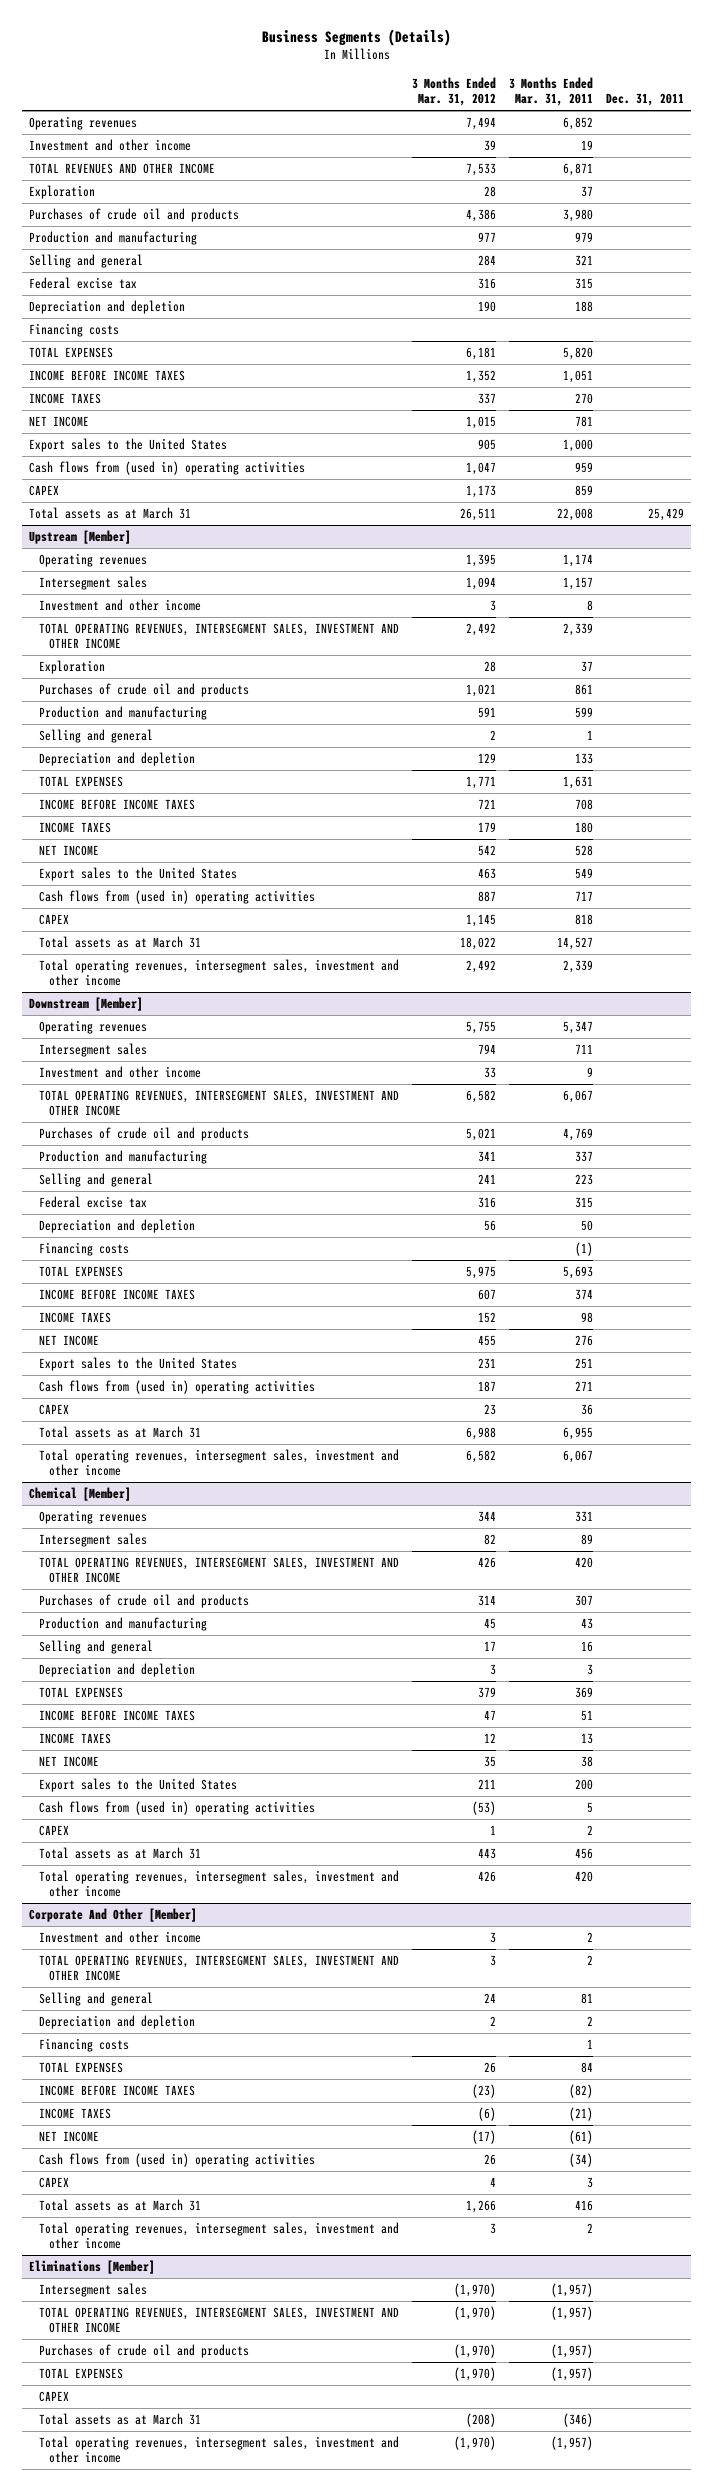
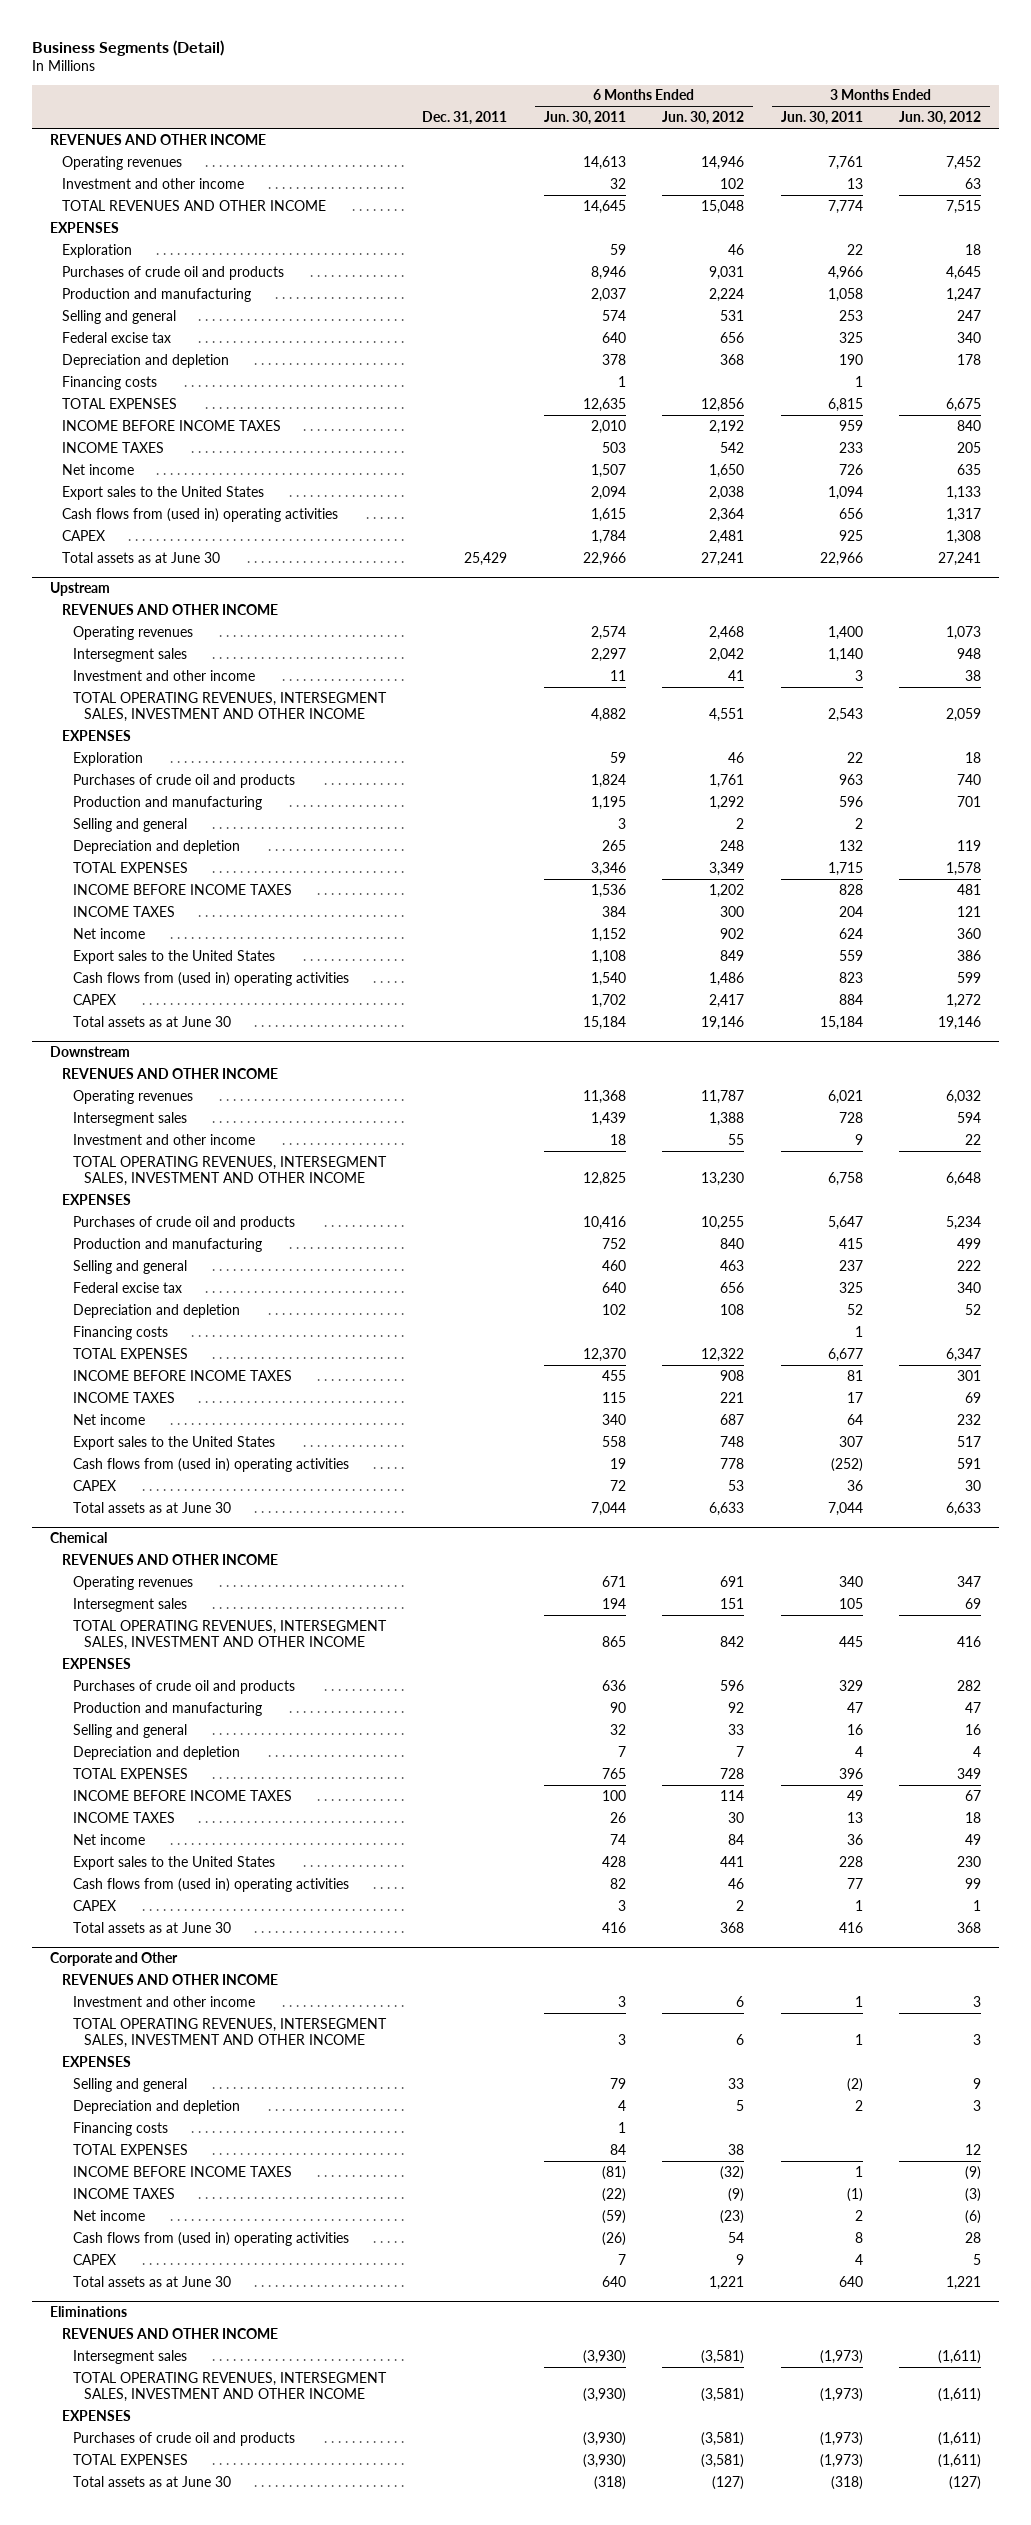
- Business Segments (Details)
+ Business Segments (Detail)
- | 3 Months Ended Mar. 31, 2012 | 3 Months Ended Mar. 31, 2011 | Dec. 31, 2011
+ | Dec. 31, 2011 | 6 Months Ended Jun. 30, 2011 | 6 Months Ended Jun. 30, 2012 | 3 Months Ended Jun. 30, 2011 | 3 Months Ended Jun. 30, 2012
+ REVENUES AND OTHER INCOME
+ EXPENSES
- NET INCOME | 1,015 | 781 |
+ Net income | | 1,507 | 1,650 | 726 | 635
- Total assets as at March 31 | 26,511 | 22,008 | 25,429
- Upstream [Member]
+ Total assets as at June 30 | 25,429 | 22,966 | 27,241 | 22,966 | 27,241
+ Upstream
+ REVENUES AND OTHER INCOME
+ EXPENSES
- NET INCOME | 542 | 528 |
+ Net income | | 1,152 | 902 | 624 | 360
- Total assets as at March 31 | 18,022 | 14,527 |
- Total operating revenues, intersegment sales, investment and other income | 2,492 | 2,339 |
- Downstream [Member]
+ Total assets as at June 30 | | 15,184 | 19,146 | 15,184 | 19,146
+ Downstream
+ REVENUES AND OTHER INCOME
+ EXPENSES
- NET INCOME | 455 | 276 |
+ Net income | | 340 | 687 | 64 | 232
- Total assets as at March 31 | 6,988 | 6,955 |
- Total operating revenues, intersegment sales, investment and other income | 6,582 | 6,067 |
- Chemical [Member]
+ Total assets as at June 30 | | 7,044 | 6,633 | 7,044 | 6,633
+ Chemical
+ REVENUES AND OTHER INCOME
+ EXPENSES
- NET INCOME | 35 | 38 |
+ Net income | | 74 | 84 | 36 | 49
- Total assets as at March 31 | 443 | 456 |
- Total operating revenues, intersegment sales, investment and other income | 426 | 420 |
- Corporate And Other [Member]
+ Total assets as at June 30 | | 416 | 368 | 416 | 368
+ Corporate and Other
+ REVENUES AND OTHER INCOME
+ EXPENSES
- NET INCOME | (17) | (61) |
+ Net income | | (59) | (23) | 2 | (6)
- Total assets as at March 31 | 1,266 | 416 |
- Total operating revenues, intersegment sales, investment and other income | 3 | 2 |
- Eliminations [Member]
+ Total assets as at June 30 | | 640 | 1,221 | 640 | 1,221
+ Eliminations
+ REVENUES AND OTHER INCOME
+ EXPENSES
- CAPEX
- Total assets as at March 31 | (208) | (346) |
- Total operating revenues, intersegment sales, investment and other income | (1,970) | (1,957) |
+ Total assets as at June 30 | | (318) | (127) | (318) | (127)

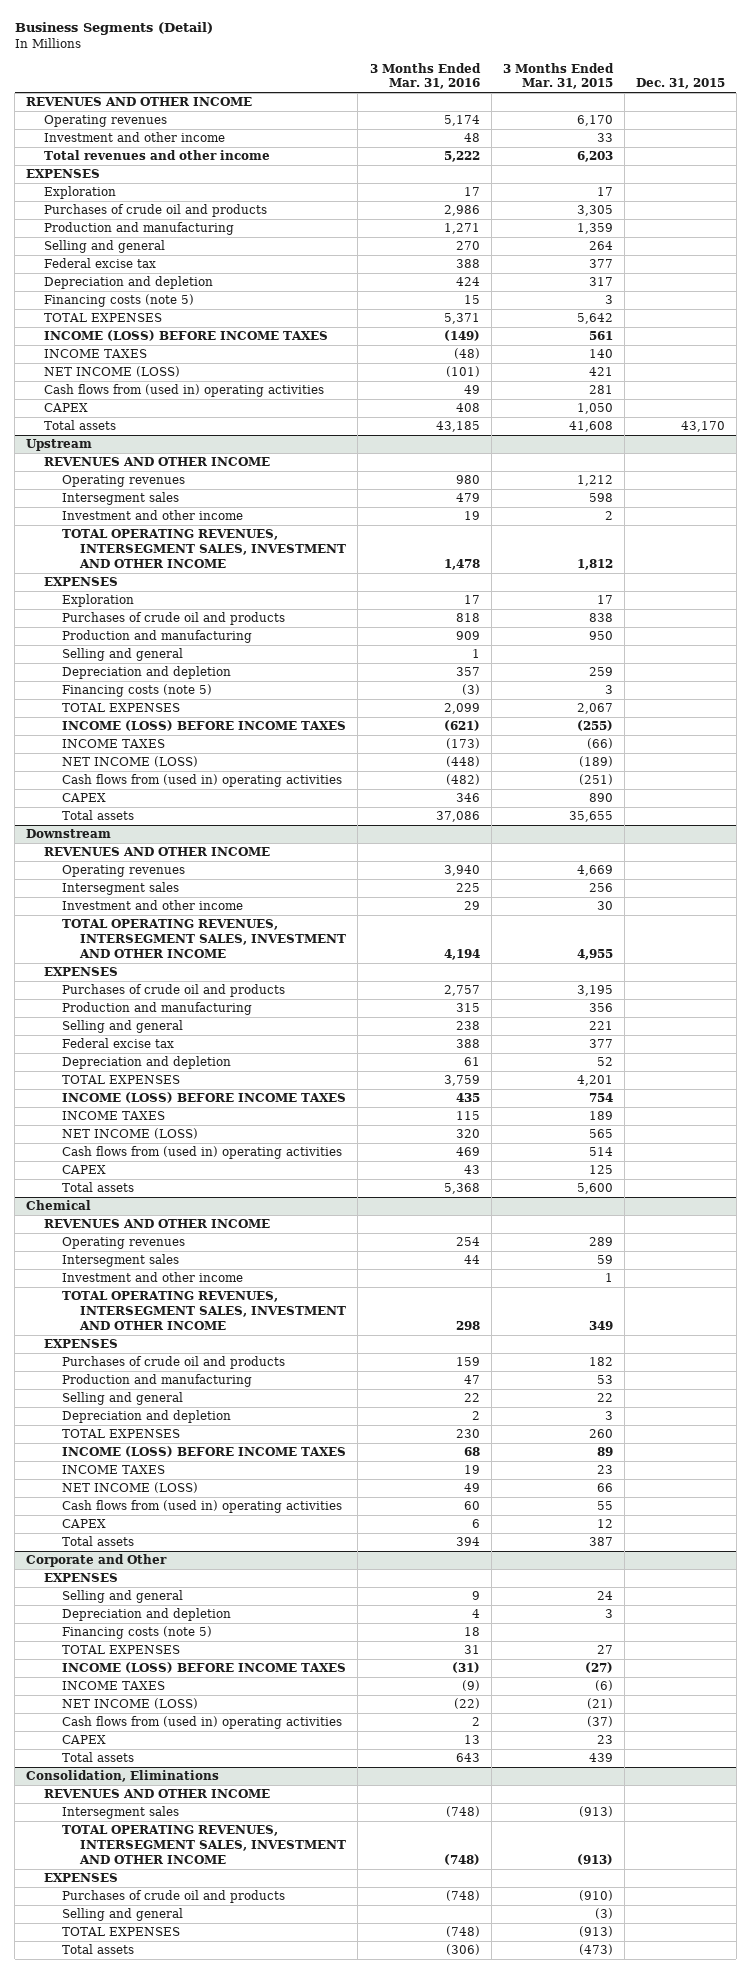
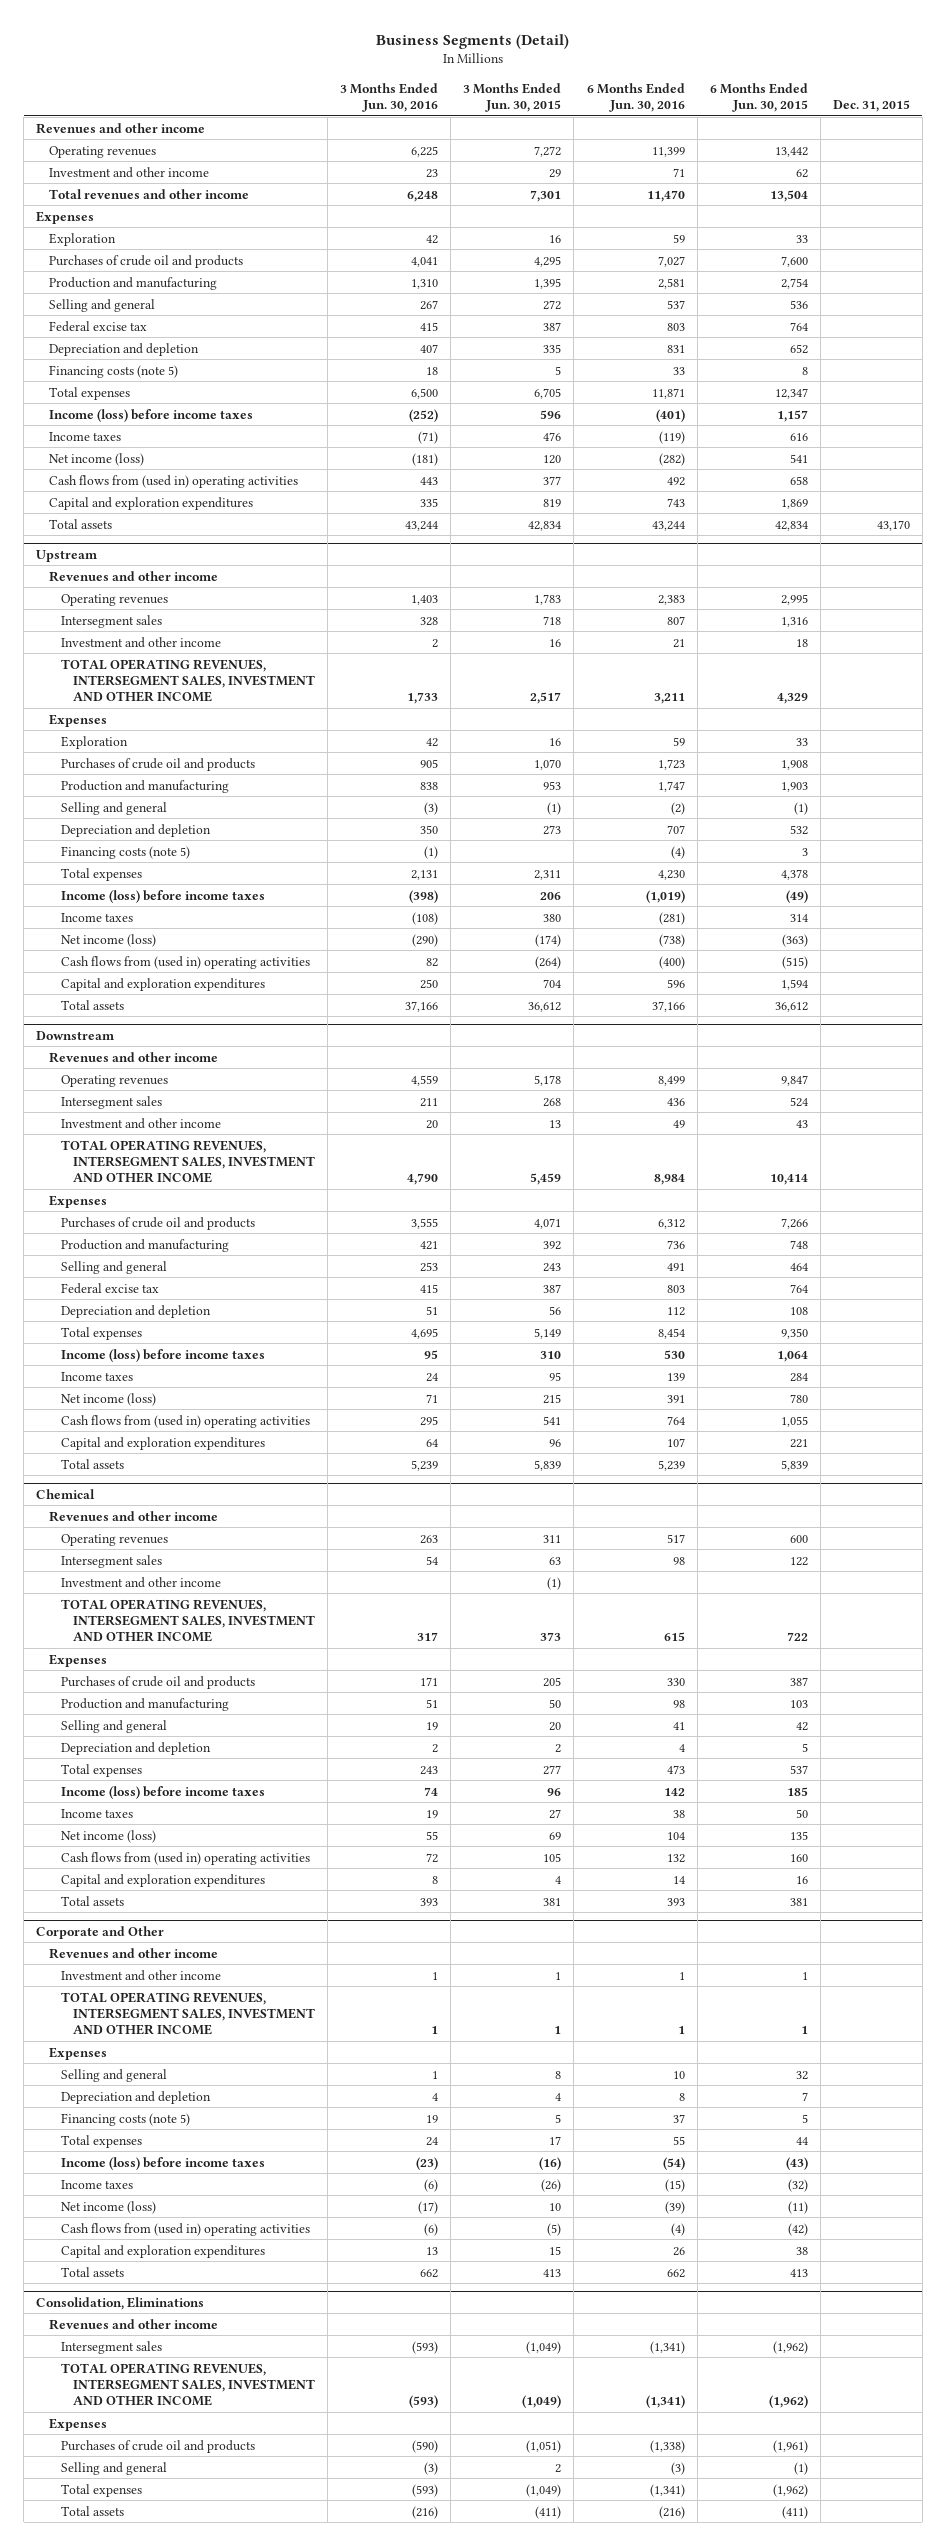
- | 3 Months Ended Mar. 31, 2016 | 3 Months Ended Mar. 31, 2015 | Dec. 31, 2015
+ | 3 Months Ended Jun. 30, 2016 | 3 Months Ended Jun. 30, 2015 | 6 Months Ended Jun. 30, 2016 | 6 Months Ended Jun. 30, 2015 | Dec. 31, 2015
- REVENUES AND OTHER INCOME
+ Revenues and other income
- EXPENSES
+ Expenses
- TOTAL EXPENSES | 5,371 | 5,642 |
- INCOME (LOSS) BEFORE INCOME TAXES | (149) | 561 |
- INCOME TAXES | (48) | 140 |
- NET INCOME (LOSS) | (101) | 421 |
+ Total expenses | 6,500 | 6,705 | 11,871 | 12,347 |
+ Income (loss) before income taxes | (252) | 596 | (401) | 1,157 |
+ Income taxes | (71) | 476 | (119) | 616 |
+ Net income (loss) | (181) | 120 | (282) | 541 |
- CAPEX | 408 | 1,050 |
+ Capital and exploration expenditures | 335 | 819 | 743 | 1,869 |
@ Upstream
- REVENUES AND OTHER INCOME
+ Revenues and other income
- EXPENSES
+ Expenses
- TOTAL EXPENSES | 2,099 | 2,067 |
- INCOME (LOSS) BEFORE INCOME TAXES | (621) | (255) |
- INCOME TAXES | (173) | (66) |
- NET INCOME (LOSS) | (448) | (189) |
+ Total expenses | 2,131 | 2,311 | 4,230 | 4,378 |
+ Income (loss) before income taxes | (398) | 206 | (1,019) | (49) |
+ Income taxes | (108) | 380 | (281) | 314 |
+ Net income (loss) | (290) | (174) | (738) | (363) |
- CAPEX | 346 | 890 |
+ Capital and exploration expenditures | 250 | 704 | 596 | 1,594 |
@ Downstream
- REVENUES AND OTHER INCOME
+ Revenues and other income
- EXPENSES
+ Expenses
- TOTAL EXPENSES | 3,759 | 4,201 |
- INCOME (LOSS) BEFORE INCOME TAXES | 435 | 754 |
- INCOME TAXES | 115 | 189 |
- NET INCOME (LOSS) | 320 | 565 |
+ Total expenses | 4,695 | 5,149 | 8,454 | 9,350 |
+ Income (loss) before income taxes | 95 | 310 | 530 | 1,064 |
+ Income taxes | 24 | 95 | 139 | 284 |
+ Net income (loss) | 71 | 215 | 391 | 780 |
- CAPEX | 43 | 125 |
+ Capital and exploration expenditures | 64 | 96 | 107 | 221 |
@ Chemical
- REVENUES AND OTHER INCOME
+ Revenues and other income
- EXPENSES
+ Expenses
- TOTAL EXPENSES | 230 | 260 |
- INCOME (LOSS) BEFORE INCOME TAXES | 68 | 89 |
- INCOME TAXES | 19 | 23 |
- NET INCOME (LOSS) | 49 | 66 |
+ Total expenses | 243 | 277 | 473 | 537 |
+ Income (loss) before income taxes | 74 | 96 | 142 | 185 |
+ Income taxes | 19 | 27 | 38 | 50 |
+ Net income (loss) | 55 | 69 | 104 | 135 |
- CAPEX | 6 | 12 |
+ Capital and exploration expenditures | 8 | 4 | 14 | 16 |
@ Corporate and Other
- EXPENSES
+ Revenues and other income
+ Investment and other income | 1 | 1 | 1 | 1 |
+ TOTAL OPERATING REVENUES, INTERSEGMENT SALES, INVESTMENT AND OTHER INCOME | 1 | 1 | 1 | 1 |
+ Expenses
- TOTAL EXPENSES | 31 | 27 |
- INCOME (LOSS) BEFORE INCOME TAXES | (31) | (27) |
- INCOME TAXES | (9) | (6) |
- NET INCOME (LOSS) | (22) | (21) |
+ Total expenses | 24 | 17 | 55 | 44 |
+ Income (loss) before income taxes | (23) | (16) | (54) | (43) |
+ Income taxes | (6) | (26) | (15) | (32) |
+ Net income (loss) | (17) | 10 | (39) | (11) |
- CAPEX | 13 | 23 |
+ Capital and exploration expenditures | 13 | 15 | 26 | 38 |
@ Consolidation, Eliminations
- REVENUES AND OTHER INCOME
+ Revenues and other income
- EXPENSES
+ Expenses
- TOTAL EXPENSES | (748) | (913) |
+ Total expenses | (593) | (1,049) | (1,341) | (1,962) |

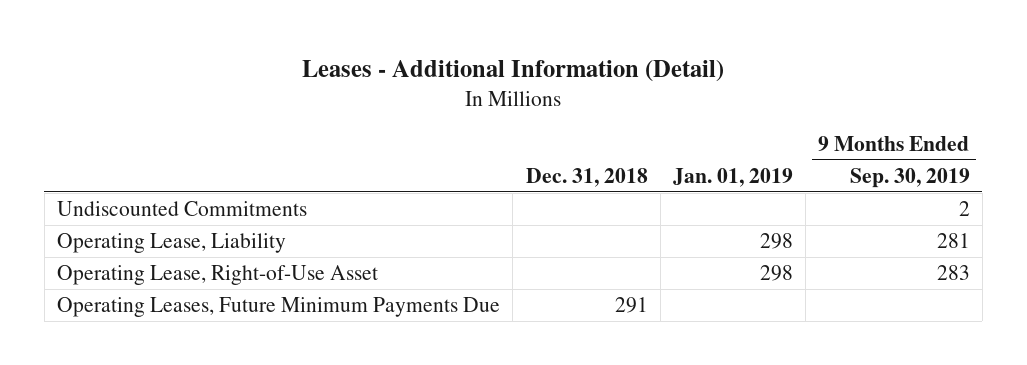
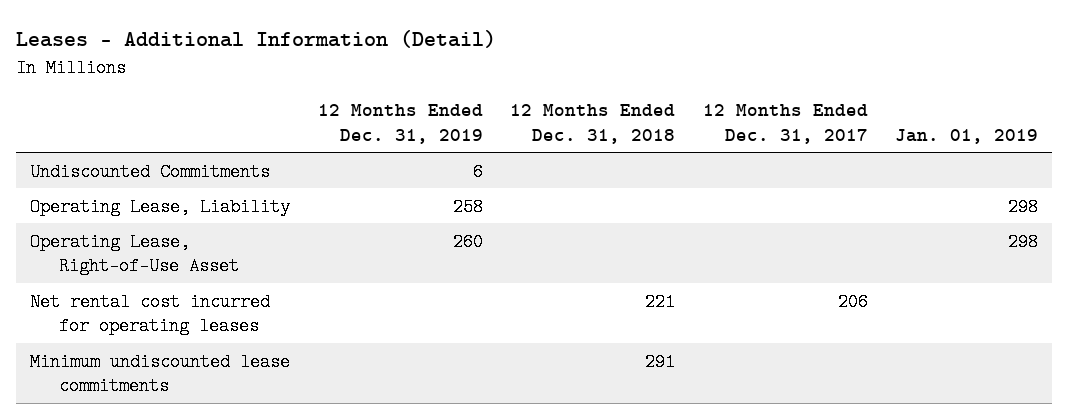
- | Dec. 31, 2018 | Jan. 01, 2019 | 9 Months Ended Sep. 30, 2019
+ | 12 Months Ended Dec. 31, 2019 | 12 Months Ended Dec. 31, 2018 | 12 Months Ended Dec. 31, 2017 | Jan. 01, 2019
- Operating Leases, Future Minimum Payments Due | 291 | |
+ Net rental cost incurred for operating leases | | 221 | 206 |
+ Minimum undiscounted lease commitments | | 291 | |

